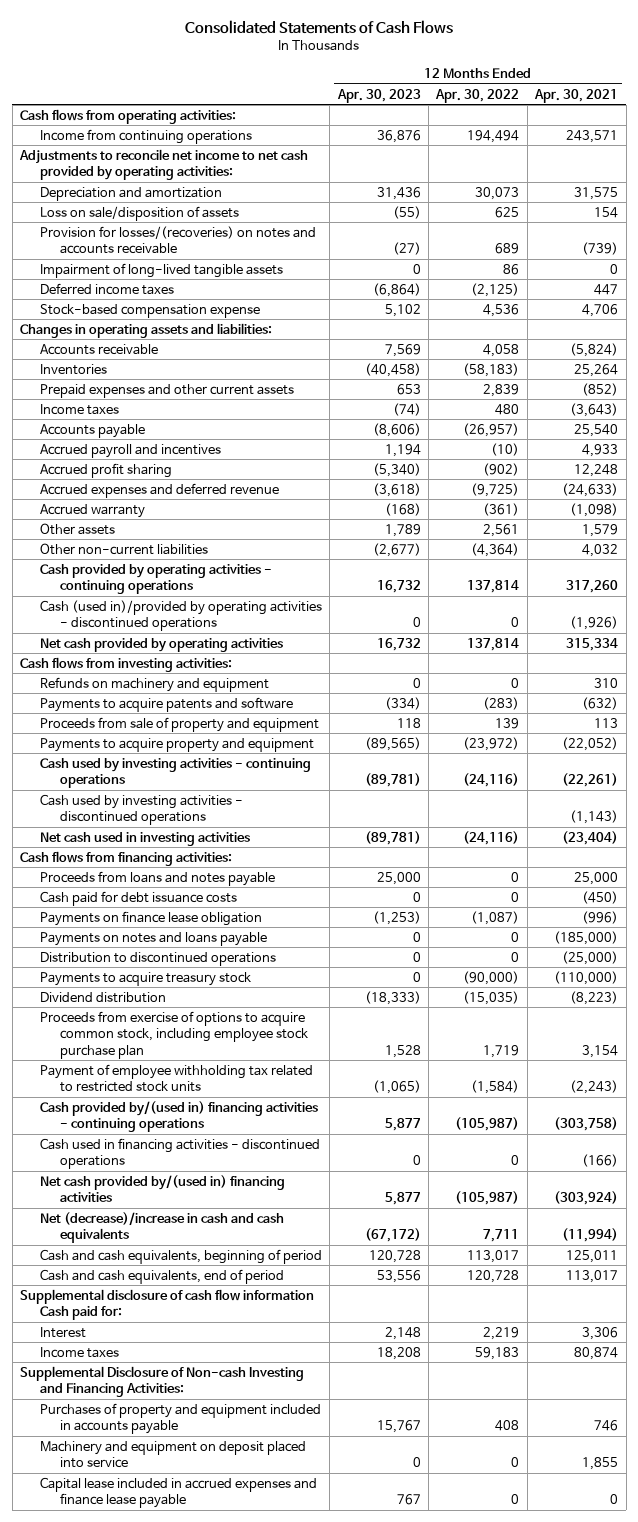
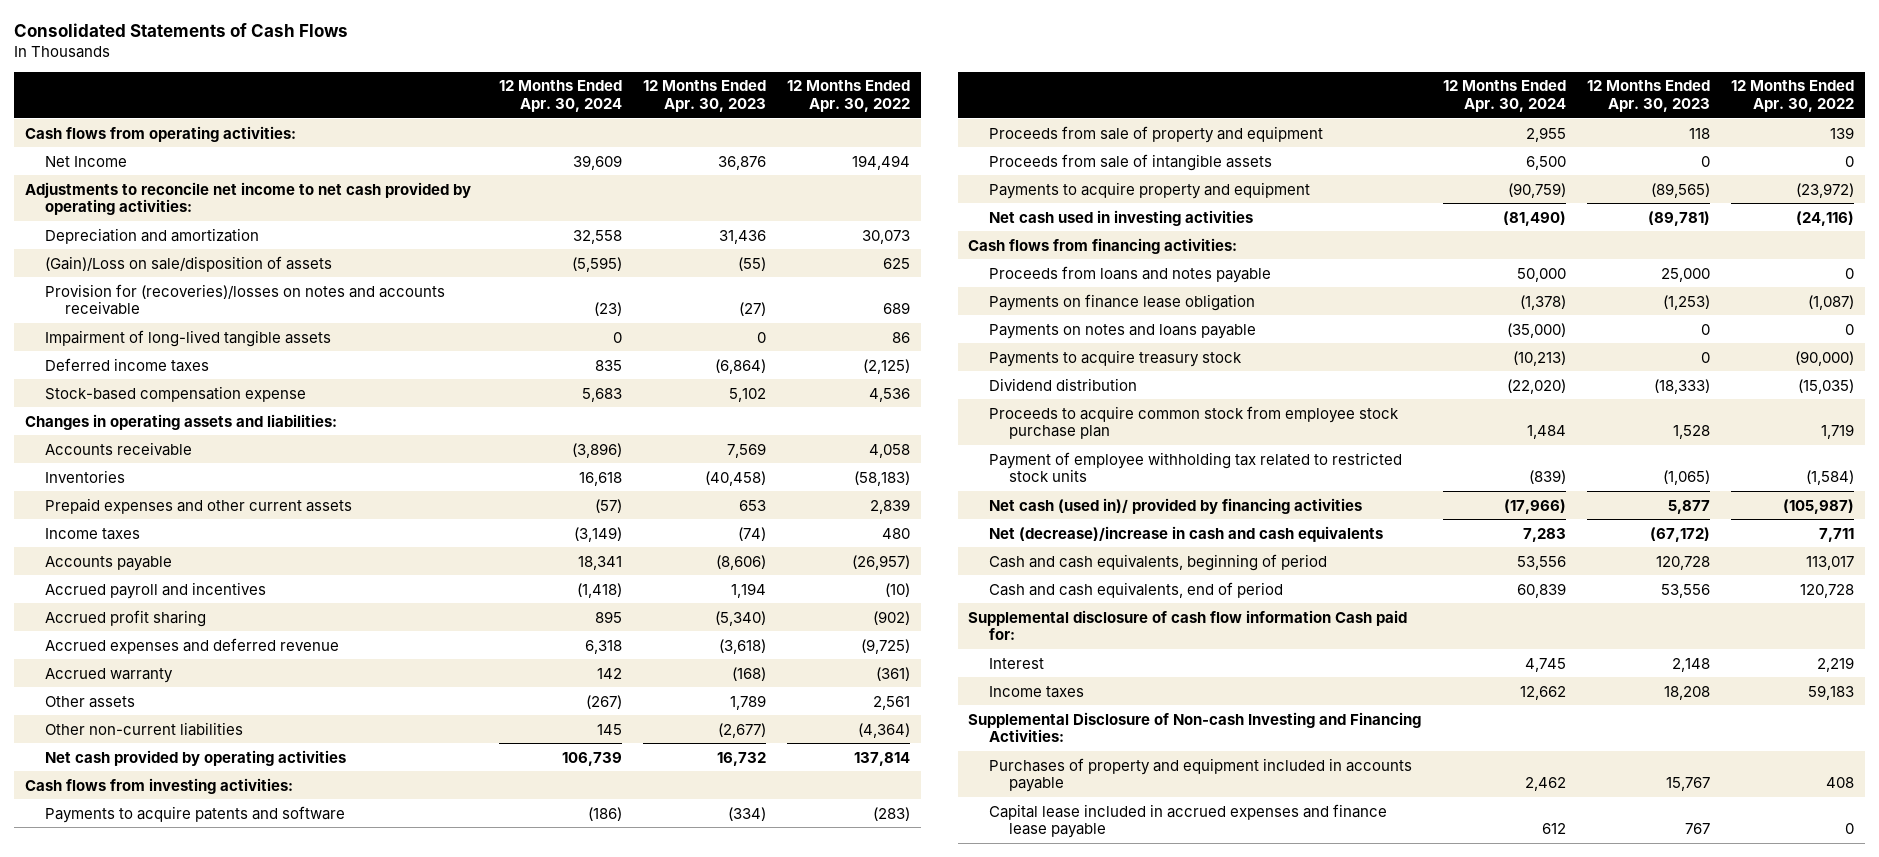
- | 12 Months Ended Apr. 30, 2023 | 12 Months Ended Apr. 30, 2022 | 12 Months Ended Apr. 30, 2021
+ | 12 Months Ended Apr. 30, 2024 | 12 Months Ended Apr. 30, 2023 | 12 Months Ended Apr. 30, 2022
- Income from continuing operations | 36,876 | 194,494 | 243,571
+ Net Income | 39,609 | 36,876 | 194,494
- Loss on sale/disposition of assets | (55) | 625 | 154
- Provision for losses/(recoveries) on notes and accounts receivable | (27) | 689 | (739)
+ (Gain)/Loss on sale/disposition of assets | (5,595) | (55) | 625
+ Provision for (recoveries)/losses on notes and accounts receivable | (23) | (27) | 689
- Cash provided by operating activities - continuing operations | 16,732 | 137,814 | 317,260
- Cash (used in)/provided by operating activities - discontinued operations | 0 | 0 | (1,926)
- Refunds on machinery and equipment | 0 | 0 | 310
+ Proceeds from sale of intangible assets | 6,500 | 0 | 0
- Cash used by investing activities - continuing operations | (89,781) | (24,116) | (22,261)
- Cash used by investing activities - discontinued operations | | | (1,143)
- Cash paid for debt issuance costs | 0 | 0 | (450)
- Distribution to discontinued operations | 0 | 0 | (25,000)
- Proceeds from exercise of options to acquire common stock, including employee stock purchase plan | 1,528 | 1,719 | 3,154
+ Proceeds to acquire common stock from employee stock purchase plan | 1,484 | 1,528 | 1,719
- Cash provided by/(used in) financing activities - continuing operations | 5,877 | (105,987) | (303,758)
- Cash used in financing activities - discontinued operations | 0 | 0 | (166)
- Net cash provided by/(used in) financing activities | 5,877 | (105,987) | (303,924)
+ Net cash (used in)/ provided by financing activities | (17,966) | 5,877 | (105,987)
- Machinery and equipment on deposit placed into service | 0 | 0 | 1,855

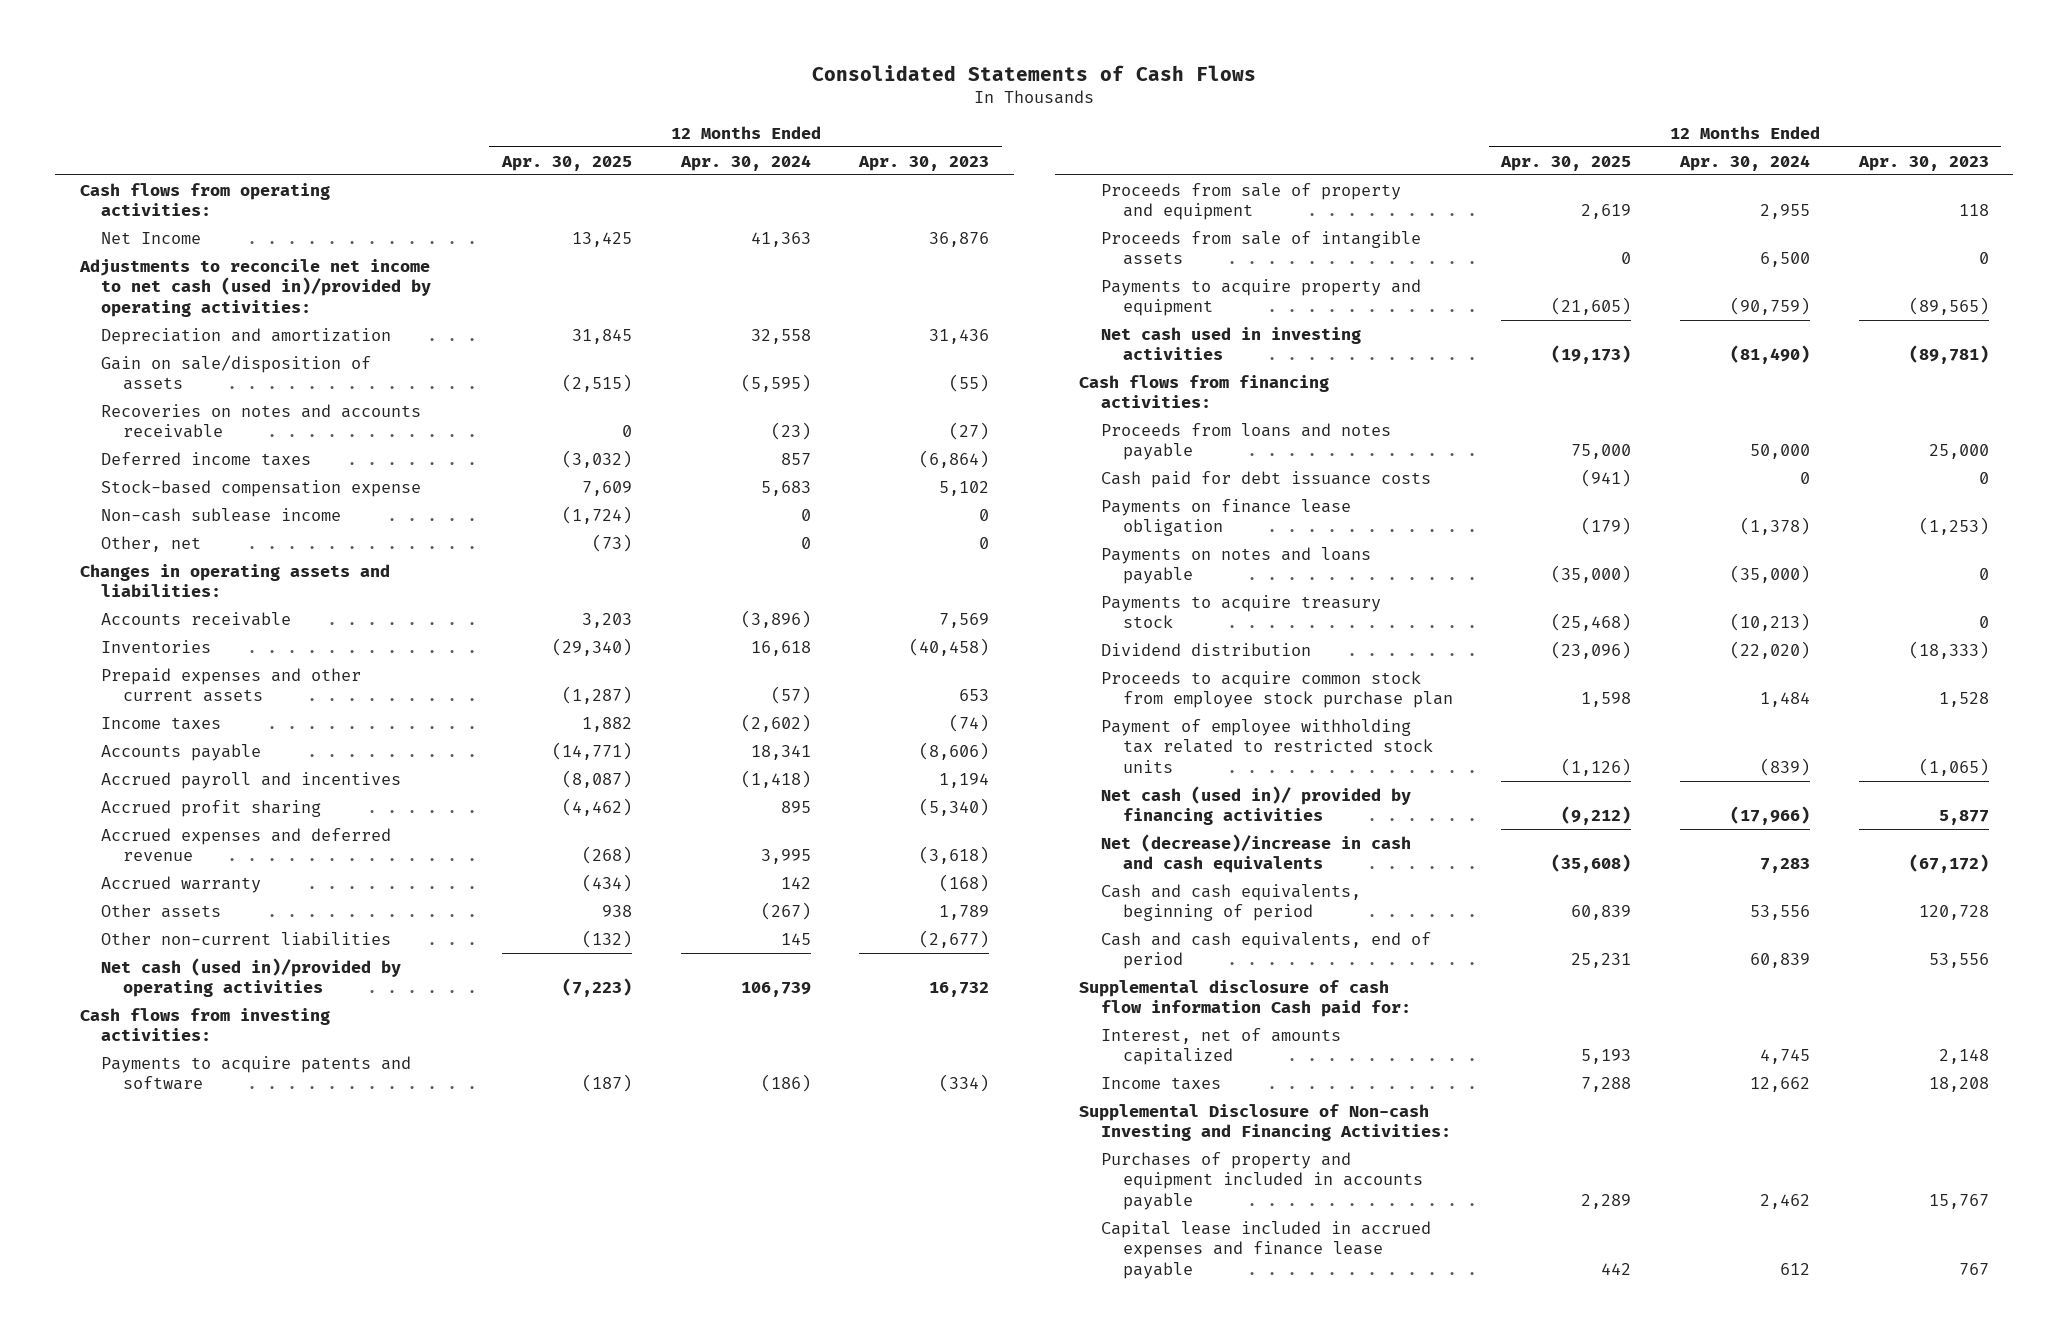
- | 12 Months Ended Apr. 30, 2024 | 12 Months Ended Apr. 30, 2023 | 12 Months Ended Apr. 30, 2022
+ | 12 Months Ended Apr. 30, 2025 | 12 Months Ended Apr. 30, 2024 | 12 Months Ended Apr. 30, 2023
- Net Income | 39,609 | 36,876 | 194,494
- Adjustments to reconcile net income to net cash provided by operating activities:
+ Net Income | 13,425 | 41,363 | 36,876
+ Adjustments to reconcile net income to net cash (used in)/provided by operating activities:
- (Gain)/Loss on sale/disposition of assets | (5,595) | (55) | 625
- Provision for (recoveries)/losses on notes and accounts receivable | (23) | (27) | 689
- Impairment of long-lived tangible assets | 0 | 0 | 86
- Deferred income taxes | 835 | (6,864) | (2,125)
+ Gain on sale/disposition of assets | (2,515) | (5,595) | (55)
+ Recoveries on notes and accounts receivable | 0 | (23) | (27)
+ Deferred income taxes | (3,032) | 857 | (6,864)
+ Non-cash sublease income | (1,724) | 0 | 0
+ Other, net | (73) | 0 | 0
- Income taxes | (3,149) | (74) | 480
+ Income taxes | 1,882 | (2,602) | (74)
- Accrued expenses and deferred revenue | 6,318 | (3,618) | (9,725)
+ Accrued expenses and deferred revenue | (268) | 3,995 | (3,618)
- Net cash provided by operating activities | 106,739 | 16,732 | 137,814
+ Net cash (used in)/provided by operating activities | (7,223) | 106,739 | 16,732
+ Cash paid for debt issuance costs | (941) | 0 | 0
- Interest | 4,745 | 2,148 | 2,219
+ Interest, net of amounts capitalized | 5,193 | 4,745 | 2,148

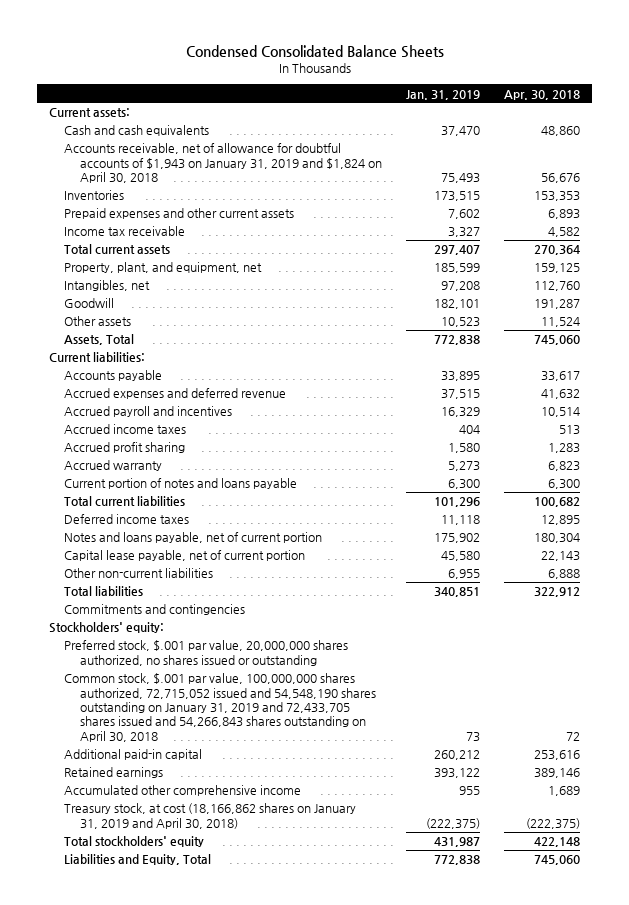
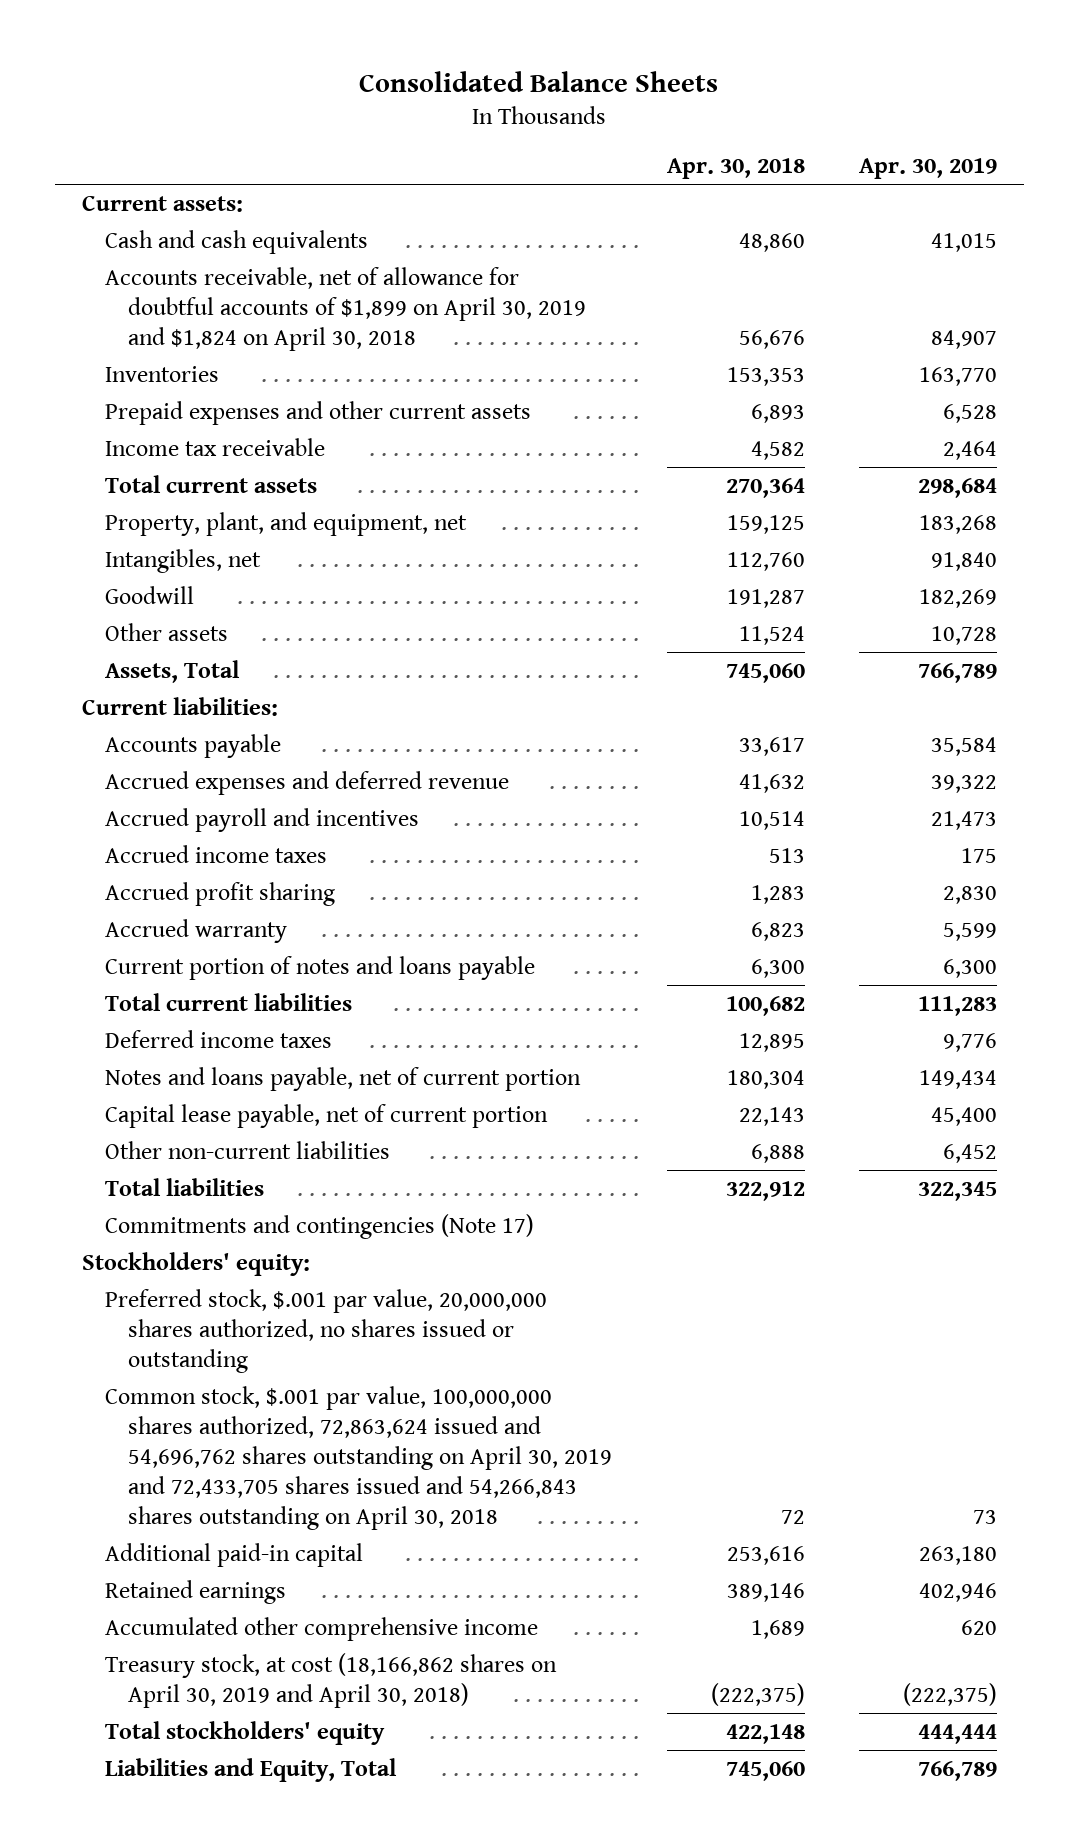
- Condensed Consolidated Balance Sheets
+ Consolidated Balance Sheets
- | Jan. 31, 2019 | Apr. 30, 2018
+ | Apr. 30, 2018 | Apr. 30, 2019
- Accounts receivable, net of allowance for doubtful accounts of $1,943 on January 31, 2019 and $1,824 on April 30, 2018 | 75,493 | 56,676
+ Accounts receivable, net of allowance for doubtful accounts of $1,899 on April 30, 2019 and $1,824 on April 30, 2018 | 56,676 | 84,907
- Commitments and contingencies
+ Commitments and contingencies (Note 17)
- Common stock, $.001 par value, 100,000,000 shares authorized, 72,715,052 issued and 54,548,190 shares outstanding on January 31, 2019 and 72,433,705 shares issued and 54,266,843 shares outstanding on April 30, 2018 | 73 | 72
+ Common stock, $.001 par value, 100,000,000 shares authorized, 72,863,624 issued and 54,696,762 shares outstanding on April 30, 2019 and 72,433,705 shares issued and 54,266,843 shares outstanding on April 30, 2018 | 72 | 73
- Treasury stock, at cost (18,166,862 shares on January 31, 2019 and April 30, 2018) | (222,375) | (222,375)
+ Treasury stock, at cost (18,166,862 shares on April 30, 2019 and April 30, 2018) | (222,375) | (222,375)

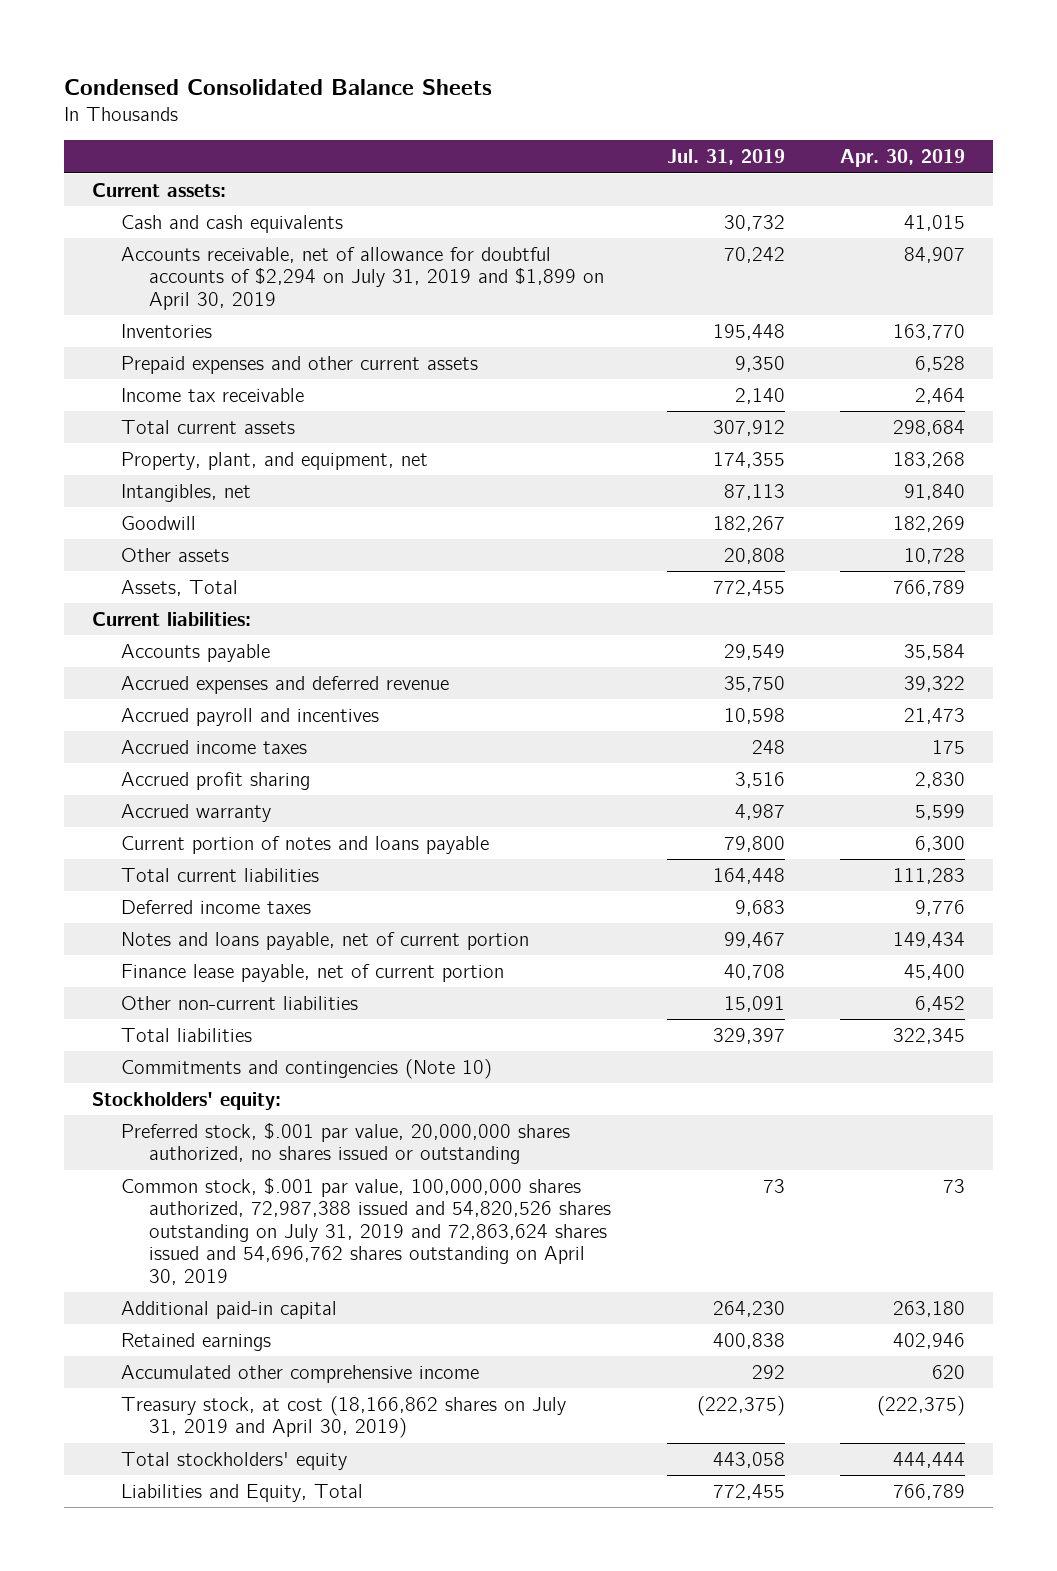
- Consolidated Balance Sheets
+ Condensed Consolidated Balance Sheets
- | Apr. 30, 2018 | Apr. 30, 2019
+ | Jul. 31, 2019 | Apr. 30, 2019
- Accounts receivable, net of allowance for doubtful accounts of $1,899 on April 30, 2019 and $1,824 on April 30, 2018 | 56,676 | 84,907
+ Accounts receivable, net of allowance for doubtful accounts of $2,294 on July 31, 2019 and $1,899 on April 30, 2019 | 70,242 | 84,907
- Capital lease payable, net of current portion | 22,143 | 45,400
+ Finance lease payable, net of current portion | 40,708 | 45,400
- Commitments and contingencies (Note 17)
+ Commitments and contingencies (Note 10)
- Common stock, $.001 par value, 100,000,000 shares authorized, 72,863,624 issued and 54,696,762 shares outstanding on April 30, 2019 and 72,433,705 shares issued and 54,266,843 shares outstanding on April 30, 2018 | 72 | 73
+ Common stock, $.001 par value, 100,000,000 shares authorized, 72,987,388 issued and 54,820,526 shares outstanding on July 31, 2019 and 72,863,624 shares issued and 54,696,762 shares outstanding on April 30, 2019 | 73 | 73
- Treasury stock, at cost (18,166,862 shares on April 30, 2019 and April 30, 2018) | (222,375) | (222,375)
+ Treasury stock, at cost (18,166,862 shares on July 31, 2019 and April 30, 2019) | (222,375) | (222,375)

